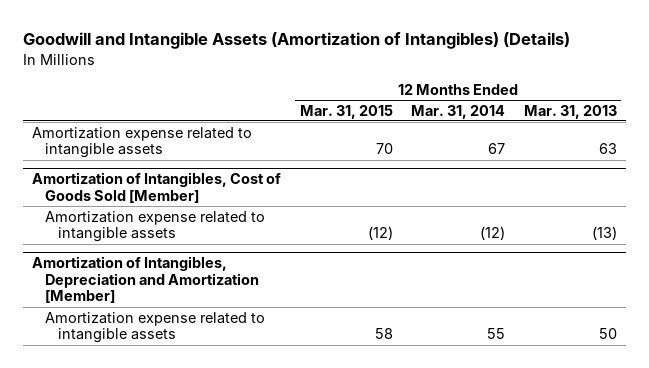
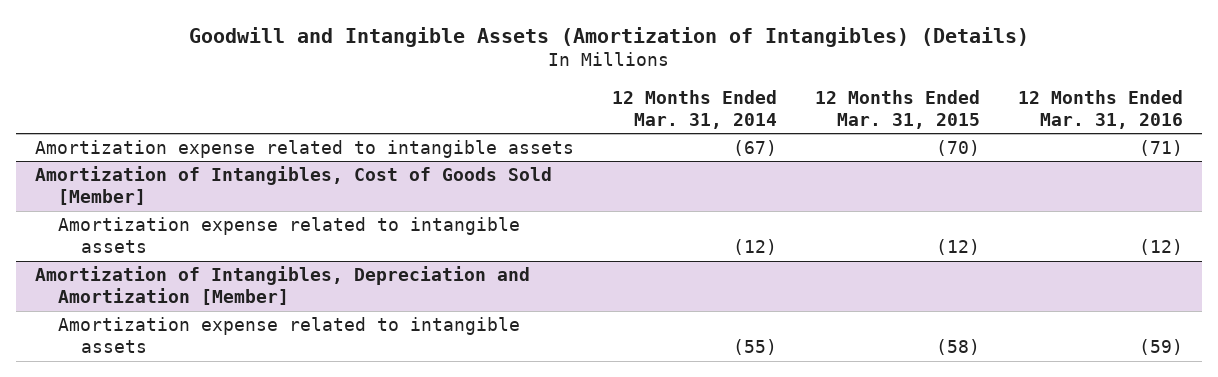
- | 12 Months Ended Mar. 31, 2015 | 12 Months Ended Mar. 31, 2014 | 12 Months Ended Mar. 31, 2013
+ | 12 Months Ended Mar. 31, 2014 | 12 Months Ended Mar. 31, 2015 | 12 Months Ended Mar. 31, 2016
- Amortization expense related to intangible assets | 70 | 67 | 63
+ Amortization expense related to intangible assets | (67) | (70) | (71)
@ Amortization of Intangibles, Depreciation and Amortization [Member]
- Amortization expense related to intangible assets | 58 | 55 | 50
+ Amortization expense related to intangible assets | (55) | (58) | (59)

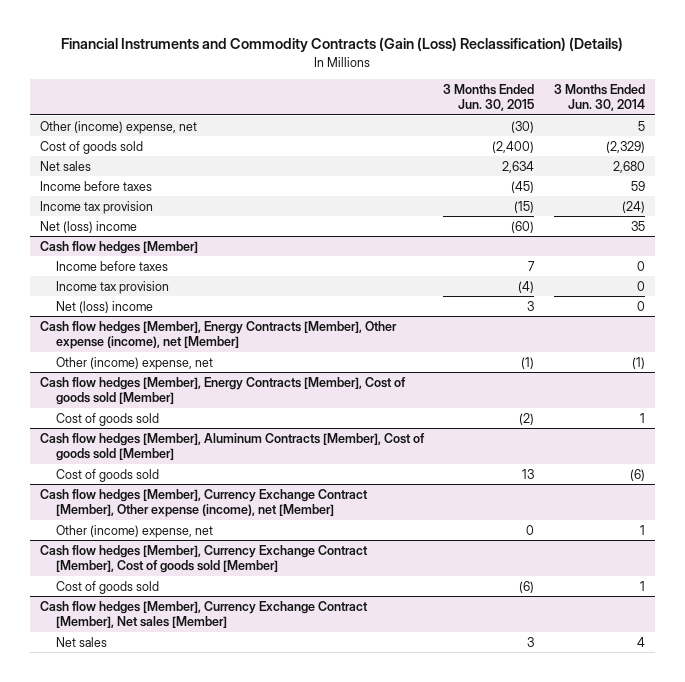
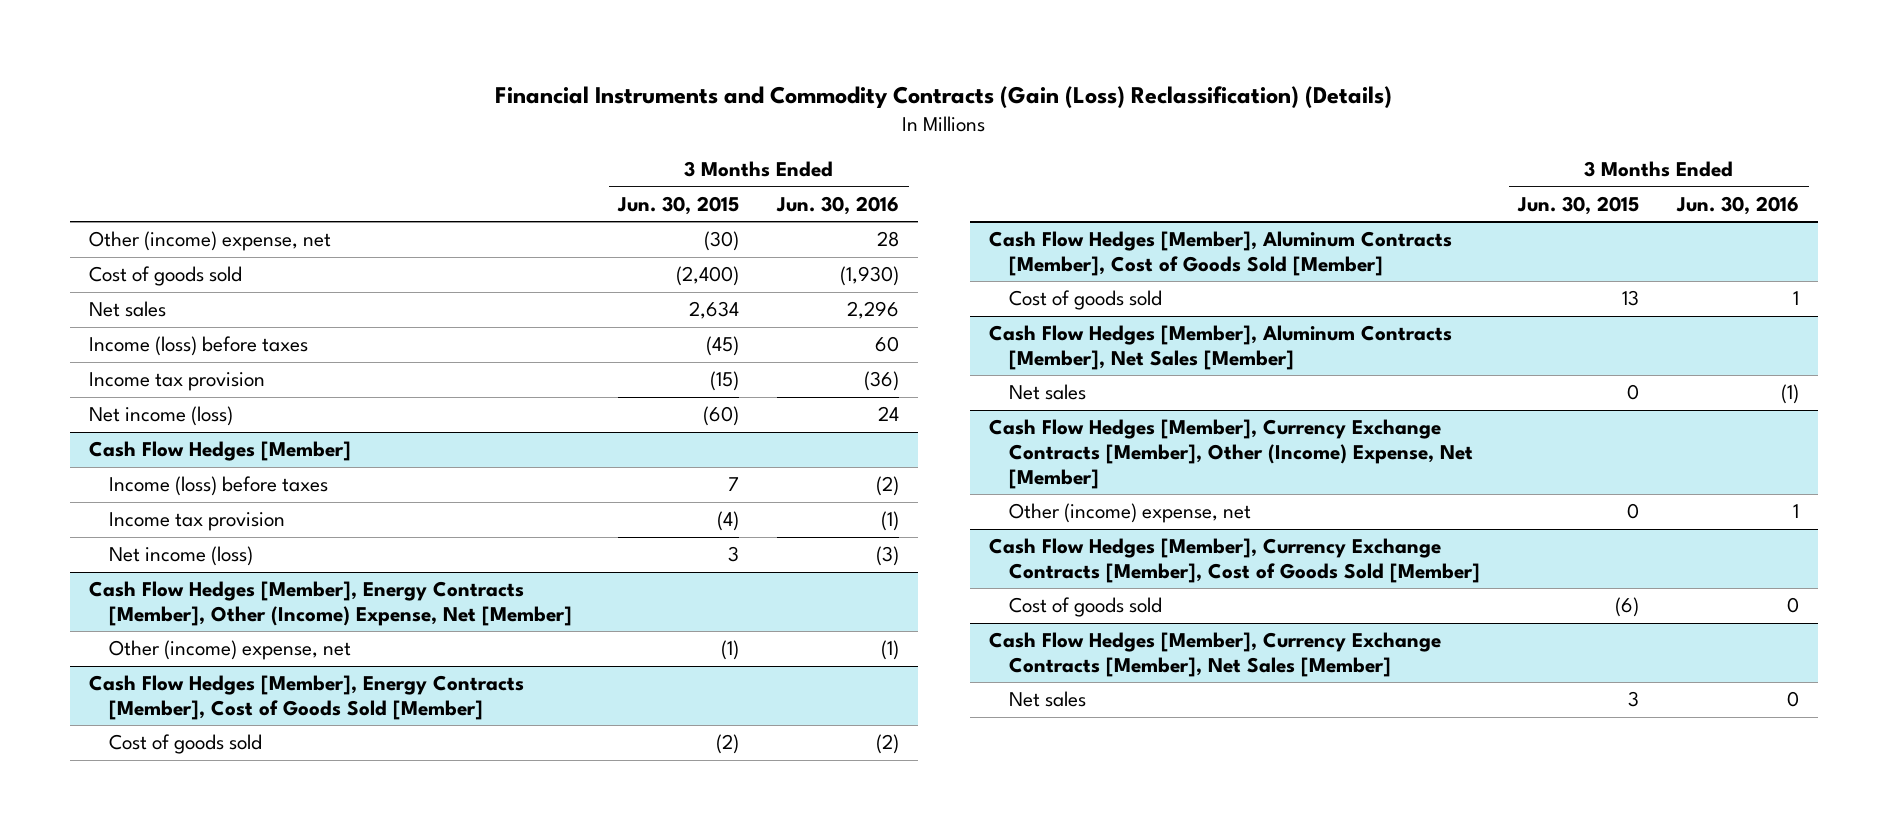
- | 3 Months Ended Jun. 30, 2015 | 3 Months Ended Jun. 30, 2014
+ | 3 Months Ended Jun. 30, 2015 | 3 Months Ended Jun. 30, 2016
- Income before taxes | (45) | 59
+ Income (loss) before taxes | (45) | 60
- Net (loss) income | (60) | 35
- Cash flow hedges [Member]
- Income before taxes | 7 | 0
+ Net income (loss) | (60) | 24
+ Cash Flow Hedges [Member]
+ Income (loss) before taxes | 7 | (2)
- Net (loss) income | 3 | 0
- Cash flow hedges [Member], Energy Contracts [Member], Other expense (income), net [Member]
+ Net income (loss) | 3 | (3)
+ Cash Flow Hedges [Member], Energy Contracts [Member], Other (Income) Expense, Net [Member]
- Cash flow hedges [Member], Energy Contracts [Member], Cost of goods sold [Member]
+ Cash Flow Hedges [Member], Energy Contracts [Member], Cost of Goods Sold [Member]
- Cash flow hedges [Member], Aluminum Contracts [Member], Cost of goods sold [Member]
+ Cash Flow Hedges [Member], Aluminum Contracts [Member], Cost of Goods Sold [Member]
- Cash flow hedges [Member], Currency Exchange Contract [Member], Other expense (income), net [Member]
+ Cash Flow Hedges [Member], Aluminum Contracts [Member], Net Sales [Member]
+ Net sales | 0 | (1)
+ Cash Flow Hedges [Member], Currency Exchange Contracts [Member], Other (Income) Expense, Net [Member]
- Cash flow hedges [Member], Currency Exchange Contract [Member], Cost of goods sold [Member]
+ Cash Flow Hedges [Member], Currency Exchange Contracts [Member], Cost of Goods Sold [Member]
- Cash flow hedges [Member], Currency Exchange Contract [Member], Net sales [Member]
+ Cash Flow Hedges [Member], Currency Exchange Contracts [Member], Net Sales [Member]

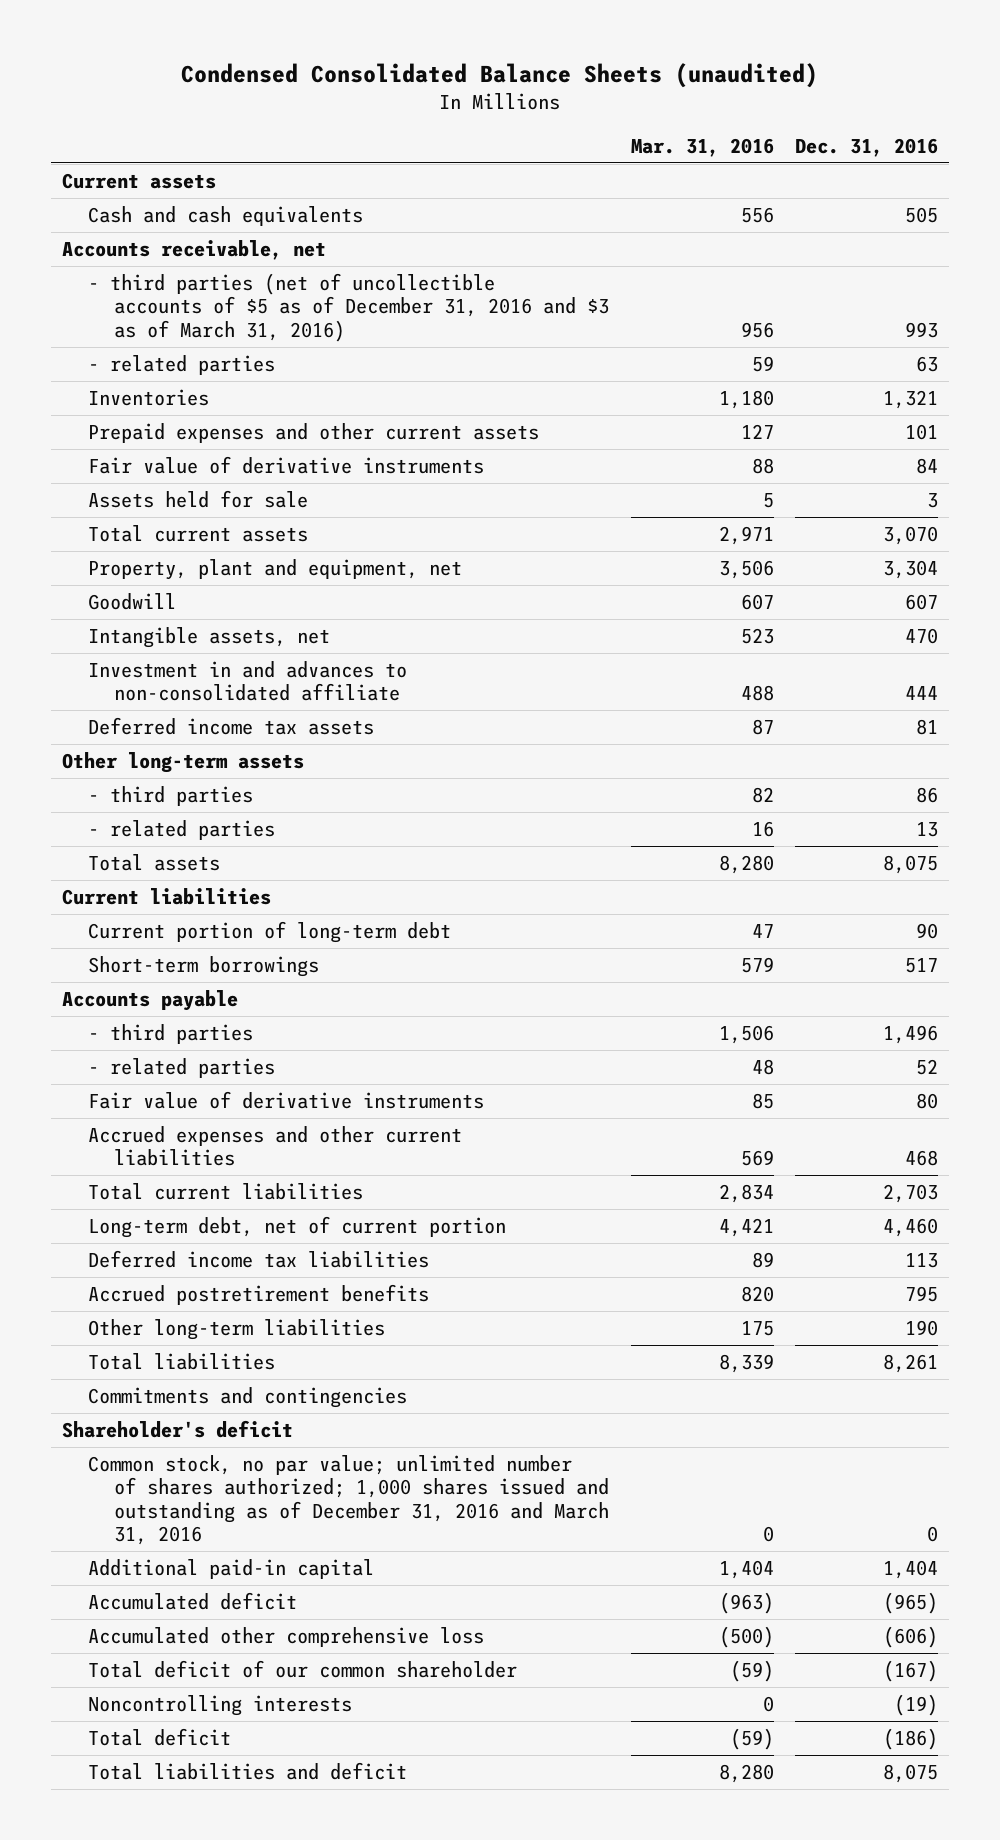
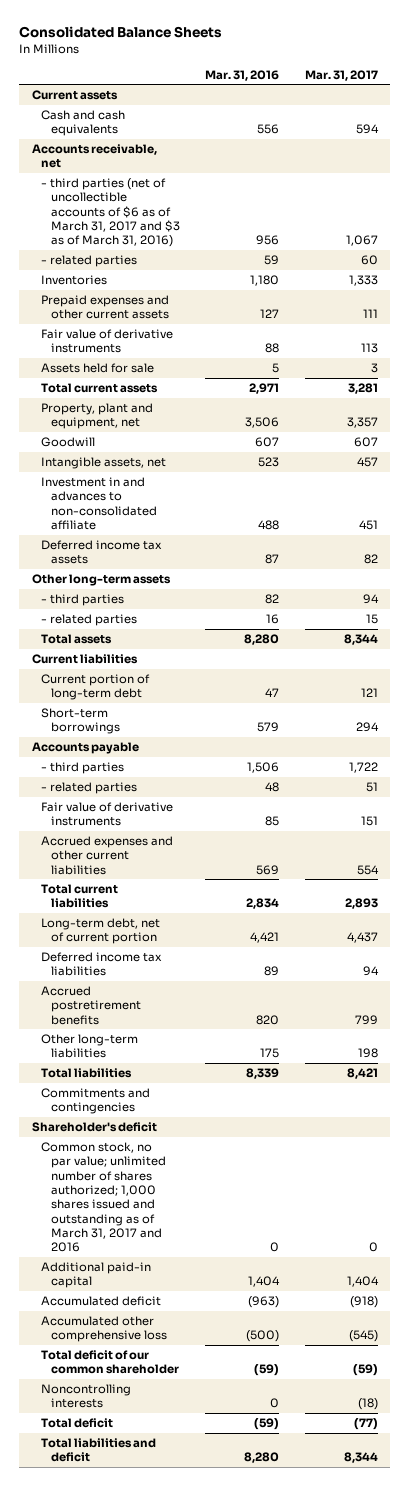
- Condensed Consolidated Balance Sheets (unaudited)
+ Consolidated Balance Sheets
- | Mar. 31, 2016 | Dec. 31, 2016
+ | Mar. 31, 2016 | Mar. 31, 2017
- - third parties (net of uncollectible accounts of $5 as of December 31, 2016 and $3 as of March 31, 2016) | 956 | 993
+ - third parties (net of uncollectible accounts of $6 as of March 31, 2017 and $3 as of March 31, 2016) | 956 | 1,067
- Common stock, no par value; unlimited number of shares authorized; 1,000 shares issued and outstanding as of December 31, 2016 and March 31, 2016 | 0 | 0
+ Common stock, no par value; unlimited number of shares authorized; 1,000 shares issued and outstanding as of March 31, 2017 and 2016 | 0 | 0

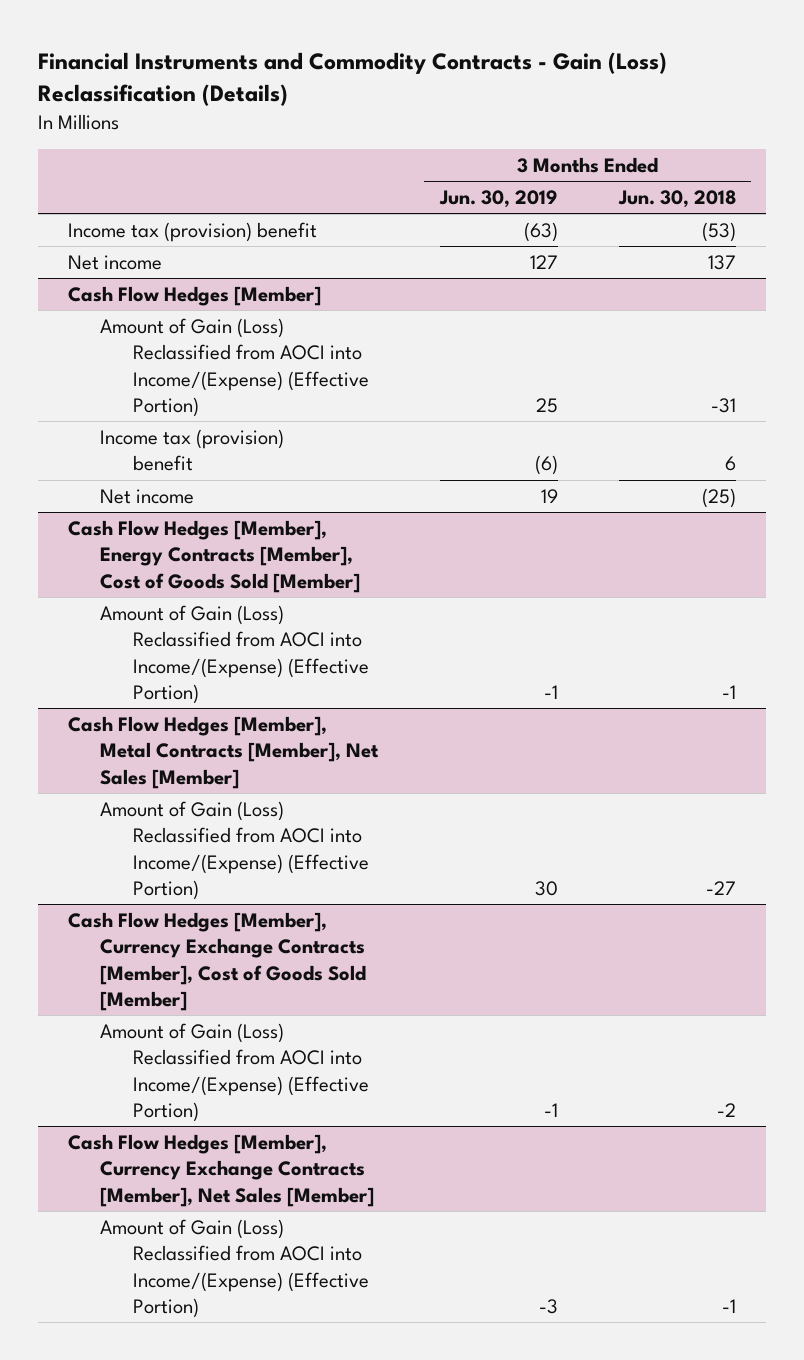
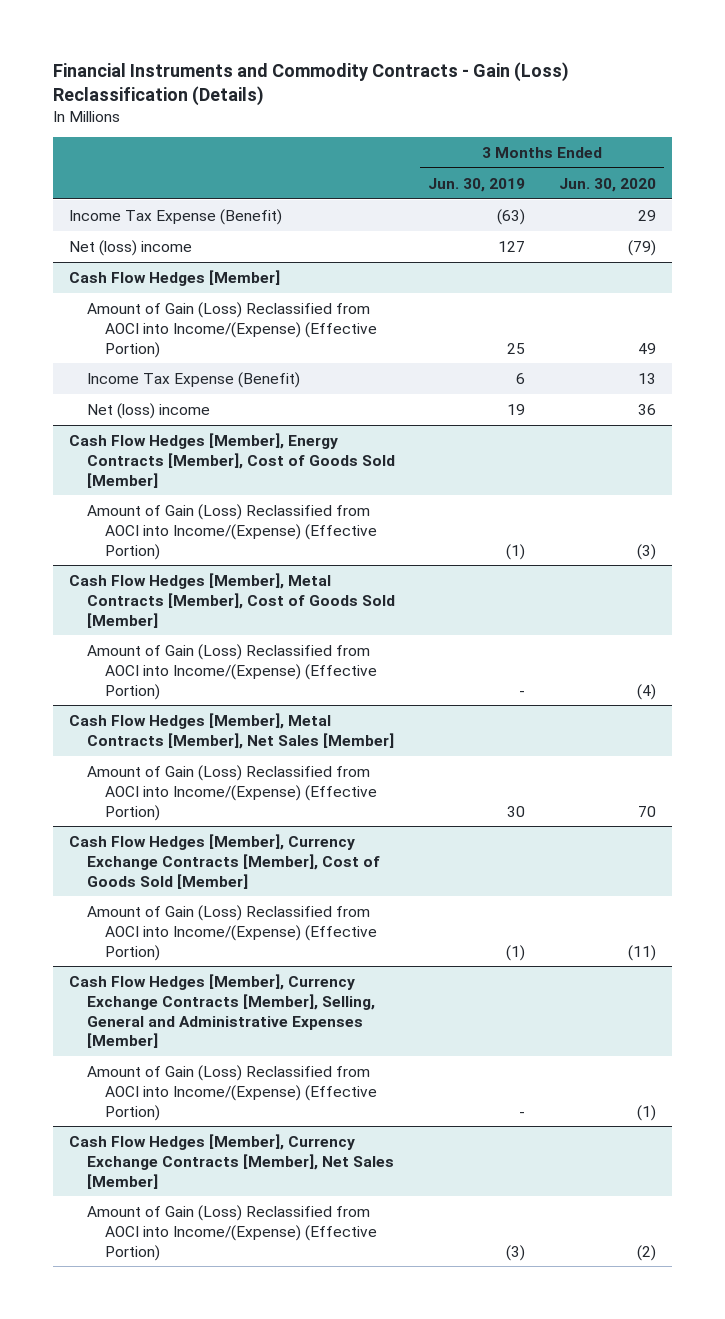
- | 3 Months Ended Jun. 30, 2019 | 3 Months Ended Jun. 30, 2018
+ | 3 Months Ended Jun. 30, 2019 | 3 Months Ended Jun. 30, 2020
- Income tax (provision) benefit | (63) | (53)
- Net income | 127 | 137
+ Income Tax Expense (Benefit) | (63) | 29
+ Net (loss) income | 127 | (79)
@ Cash Flow Hedges [Member]
- Income tax (provision) benefit | (6) | 6
- Net income | 19 | (25)
+ Income Tax Expense (Benefit) | 6 | 13
+ Net (loss) income | 19 | 36
@ Cash Flow Hedges [Member], Energy Contracts [Member], Cost of Goods Sold [Member]
- Amount of Gain (Loss) Reclassified from AOCI into Income/(Expense) (Effective Portion) | -1 | -1
+ Amount of Gain (Loss) Reclassified from AOCI into Income/(Expense) (Effective Portion) | (1) | (3)
+ Cash Flow Hedges [Member], Metal Contracts [Member], Cost of Goods Sold [Member]
+ Amount of Gain (Loss) Reclassified from AOCI into Income/(Expense) (Effective Portion) | - | (4)
@ Cash Flow Hedges [Member], Currency Exchange Contracts [Member], Cost of Goods Sold [Member]
- Amount of Gain (Loss) Reclassified from AOCI into Income/(Expense) (Effective Portion) | -1 | -2
+ Amount of Gain (Loss) Reclassified from AOCI into Income/(Expense) (Effective Portion) | (1) | (11)
+ Cash Flow Hedges [Member], Currency Exchange Contracts [Member], Selling, General and Administrative Expenses [Member]
+ Amount of Gain (Loss) Reclassified from AOCI into Income/(Expense) (Effective Portion) | - | (1)
@ Cash Flow Hedges [Member], Currency Exchange Contracts [Member], Net Sales [Member]
- Amount of Gain (Loss) Reclassified from AOCI into Income/(Expense) (Effective Portion) | -3 | -1
+ Amount of Gain (Loss) Reclassified from AOCI into Income/(Expense) (Effective Portion) | (3) | (2)

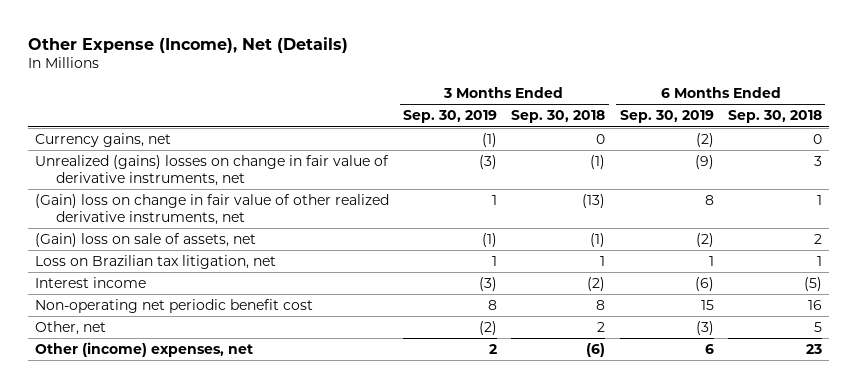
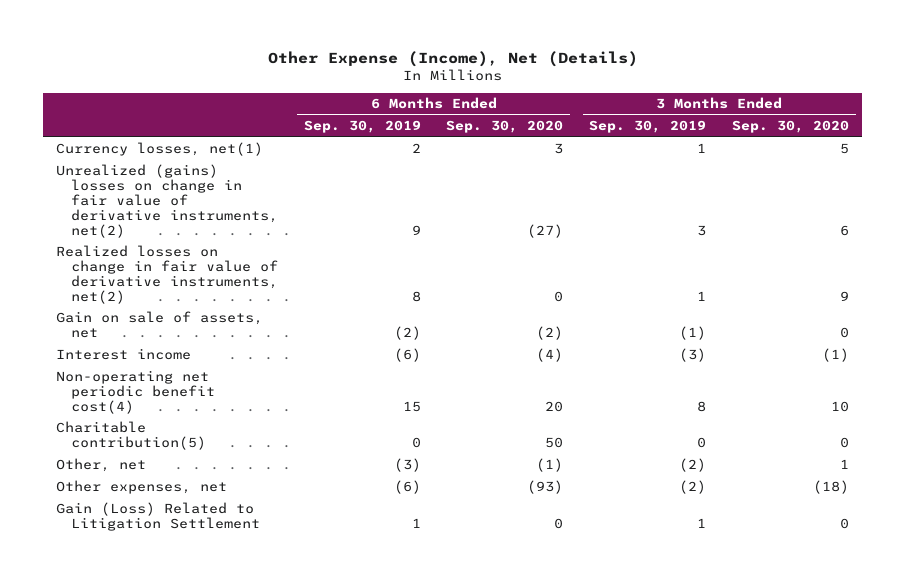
- | 3 Months Ended Sep. 30, 2019 | 3 Months Ended Sep. 30, 2018 | 6 Months Ended Sep. 30, 2019 | 6 Months Ended Sep. 30, 2018
+ | 6 Months Ended Sep. 30, 2019 | 6 Months Ended Sep. 30, 2020 | 3 Months Ended Sep. 30, 2019 | 3 Months Ended Sep. 30, 2020
- Currency gains, net | (1) | 0 | (2) | 0
- Unrealized (gains) losses on change in fair value of derivative instruments, net | (3) | (1) | (9) | 3
- (Gain) loss on change in fair value of other realized derivative instruments, net | 1 | (13) | 8 | 1
- (Gain) loss on sale of assets, net | (1) | (1) | (2) | 2
- Loss on Brazilian tax litigation, net | 1 | 1 | 1 | 1
+ Currency losses, net(1) | 2 | 3 | 1 | 5
+ Unrealized (gains) losses on change in fair value of derivative instruments, net(2) | 9 | (27) | 3 | 6
+ Realized losses on change in fair value of derivative instruments, net(2) | 8 | 0 | 1 | 9
+ Gain on sale of assets, net | (2) | (2) | (1) | 0
- Non-operating net periodic benefit cost | 8 | 8 | 15 | 16
+ Non-operating net periodic benefit cost(4) | 15 | 20 | 8 | 10
+ Charitable contribution(5) | 0 | 50 | 0 | 0
- Other (income) expenses, net | 2 | (6) | 6 | 23
+ Other expenses, net | (6) | (93) | (2) | (18)
+ Gain (Loss) Related to Litigation Settlement | 1 | 0 | 1 | 0

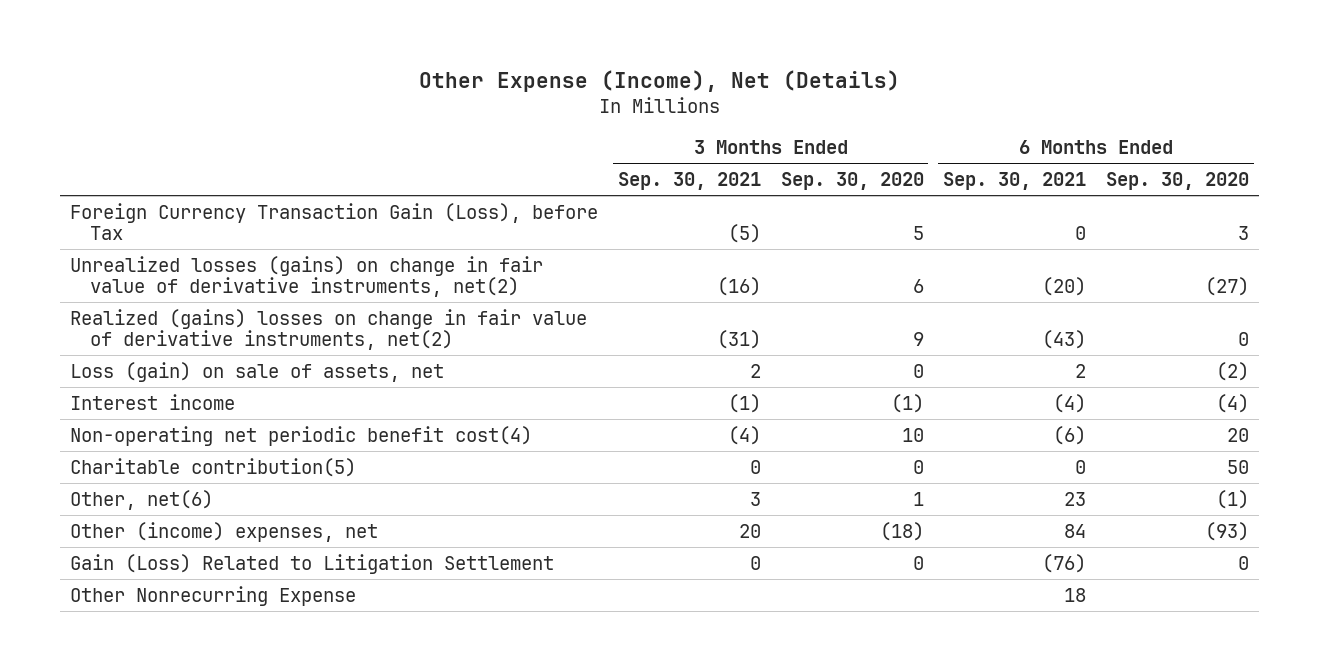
- | 6 Months Ended Sep. 30, 2019 | 6 Months Ended Sep. 30, 2020 | 3 Months Ended Sep. 30, 2019 | 3 Months Ended Sep. 30, 2020
+ | 3 Months Ended Sep. 30, 2021 | 3 Months Ended Sep. 30, 2020 | 6 Months Ended Sep. 30, 2021 | 6 Months Ended Sep. 30, 2020
- Currency losses, net(1) | 2 | 3 | 1 | 5
- Unrealized (gains) losses on change in fair value of derivative instruments, net(2) | 9 | (27) | 3 | 6
- Realized losses on change in fair value of derivative instruments, net(2) | 8 | 0 | 1 | 9
- Gain on sale of assets, net | (2) | (2) | (1) | 0
+ Foreign Currency Transaction Gain (Loss), before Tax | (5) | 5 | 0 | 3
+ Unrealized losses (gains) on change in fair value of derivative instruments, net(2) | (16) | 6 | (20) | (27)
+ Realized (gains) losses on change in fair value of derivative instruments, net(2) | (31) | 9 | (43) | 0
+ Loss (gain) on sale of assets, net | 2 | 0 | 2 | (2)
- Other, net | (3) | (1) | (2) | 1
- Other expenses, net | (6) | (93) | (2) | (18)
+ Other, net(6) | 3 | 1 | 23 | (1)
+ Other (income) expenses, net | 20 | (18) | 84 | (93)
+ Other Nonrecurring Expense | | | 18 |

